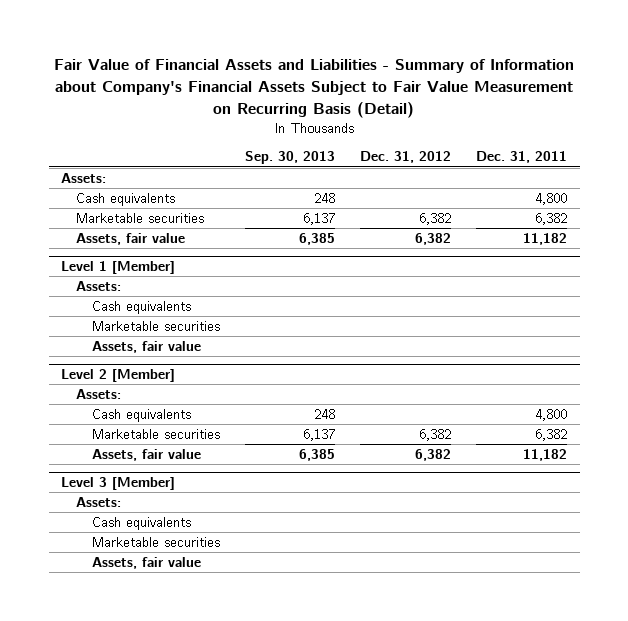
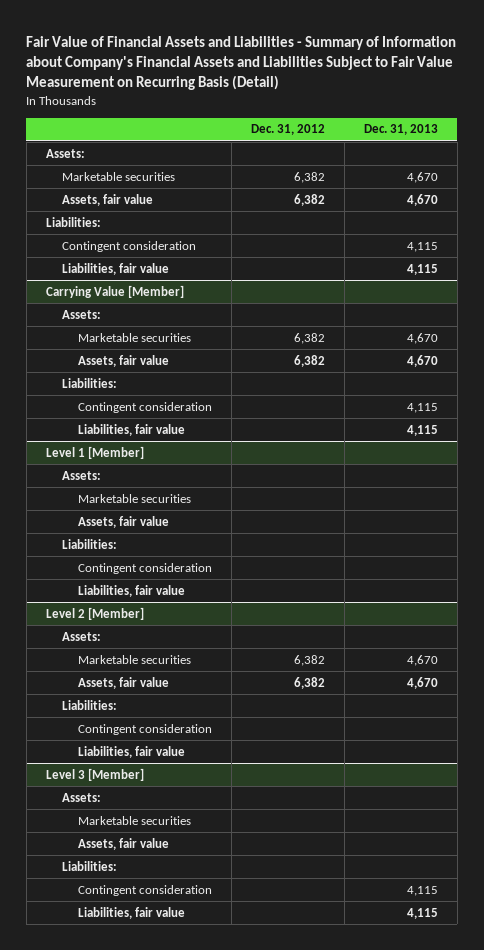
- Fair Value of Financial Assets and Liabilities - Summary of Information about Company's Financial Assets Subject to Fair Value Measurement on Recurring Basis (Detail)
+ Fair Value of Financial Assets and Liabilities - Summary of Information about Company's Financial Assets and Liabilities Subject to Fair Value Measurement on Recurring Basis (Detail)
- | Sep. 30, 2013 | Dec. 31, 2012 | Dec. 31, 2011
+ | Dec. 31, 2012 | Dec. 31, 2013
- Cash equivalents | 248 | | 4,800
+ Liabilities:
+ Contingent consideration | | 4,115
+ Liabilities, fair value | | 4,115
+ Carrying Value [Member]
+ Assets:
+ Marketable securities | 6,382 | 4,670
+ Assets, fair value | 6,382 | 4,670
+ Liabilities:
+ Contingent consideration | | 4,115
+ Liabilities, fair value | | 4,115
@ Level 1 [Member]
- Cash equivalents
+ Liabilities:
+ Contingent consideration
+ Liabilities, fair value
@ Level 2 [Member]
- Cash equivalents | 248 | | 4,800
+ Liabilities:
+ Contingent consideration
+ Liabilities, fair value
@ Level 3 [Member]
- Cash equivalents
+ Liabilities:
+ Contingent consideration | | 4,115
+ Liabilities, fair value | | 4,115

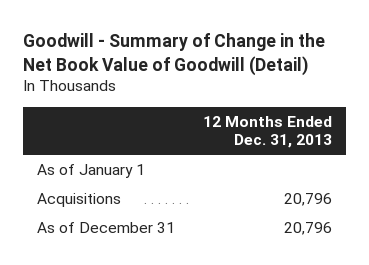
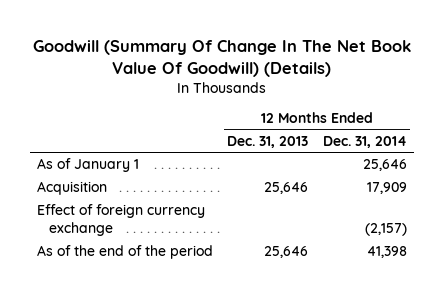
- Goodwill - Summary of Change in the Net Book Value of Goodwill (Detail)
+ Goodwill (Summary Of Change In The Net Book Value Of Goodwill) (Details)
- | 12 Months Ended Dec. 31, 2013
+ | 12 Months Ended Dec. 31, 2013 | 12 Months Ended Dec. 31, 2014
- Acquisitions | 20,796
- As of December 31 | 20,796
+ Acquisition | 25,646 | 17,909
+ Effect of foreign currency exchange | | (2,157)
+ As of the end of the period | 25,646 | 41,398

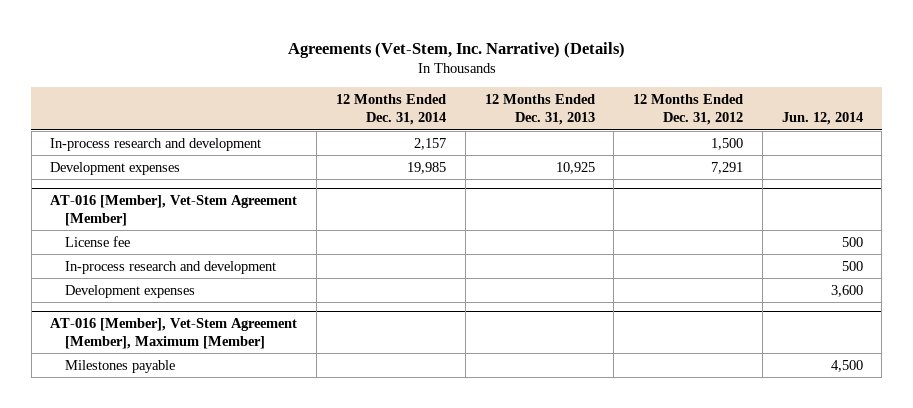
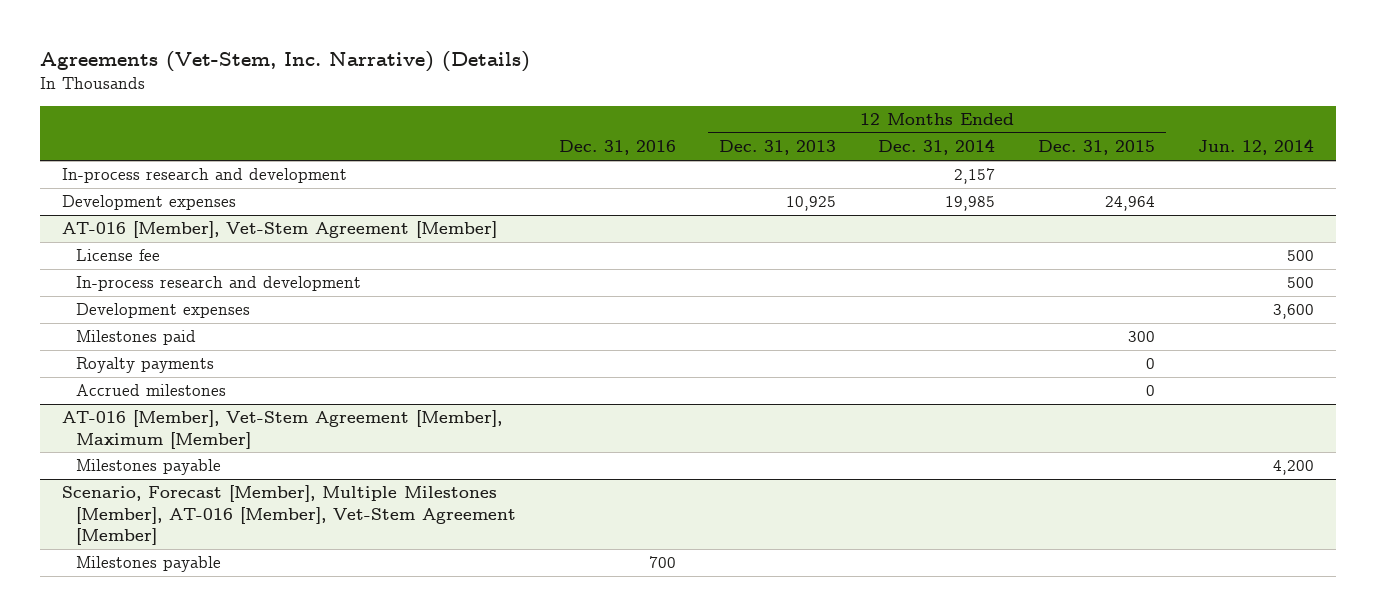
- | 12 Months Ended Dec. 31, 2014 | 12 Months Ended Dec. 31, 2013 | 12 Months Ended Dec. 31, 2012 | Jun. 12, 2014
+ | Dec. 31, 2016 | 12 Months Ended Dec. 31, 2013 | 12 Months Ended Dec. 31, 2014 | 12 Months Ended Dec. 31, 2015 | Jun. 12, 2014
@ AT-016 [Member], Vet-Stem Agreement [Member]
+ Milestones paid | | | | 300 |
+ Royalty payments | | | | 0 |
+ Accrued milestones | | | | 0 |
@ AT-016 [Member], Vet-Stem Agreement [Member], Maximum [Member]
- Milestones payable | | | | 4,500
+ Milestones payable | | | | | 4,200
+ Scenario, Forecast [Member], Multiple Milestones [Member], AT-016 [Member], Vet-Stem Agreement [Member]
+ Milestones payable | 700 | | | |

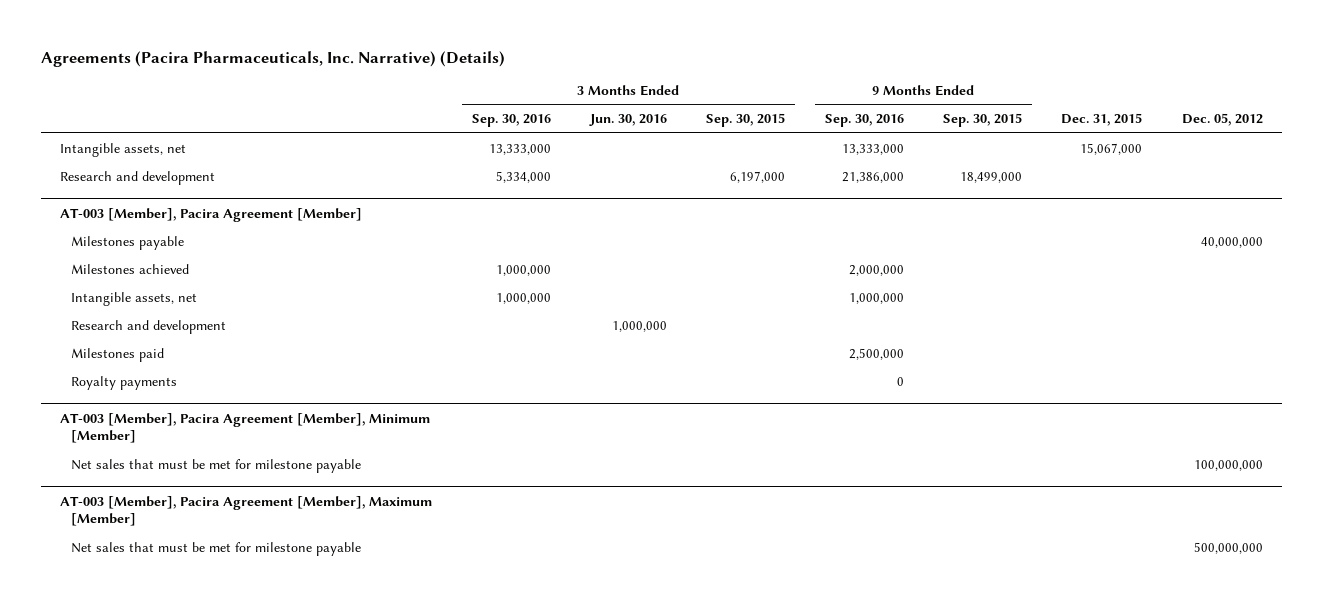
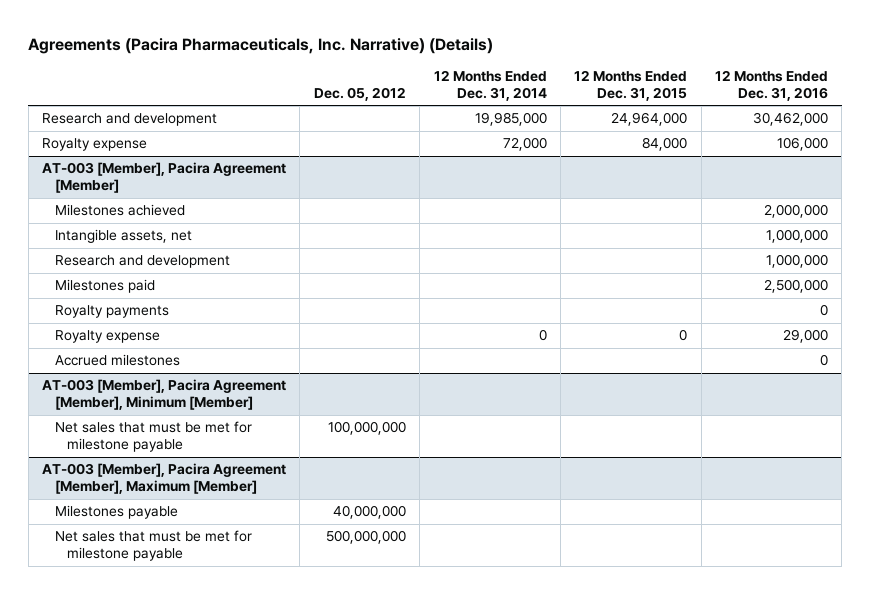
- | 3 Months Ended Sep. 30, 2016 | 3 Months Ended Jun. 30, 2016 | 3 Months Ended Sep. 30, 2015 | 9 Months Ended Sep. 30, 2016 | 9 Months Ended Sep. 30, 2015 | Dec. 31, 2015 | Dec. 05, 2012
+ | Dec. 05, 2012 | 12 Months Ended Dec. 31, 2014 | 12 Months Ended Dec. 31, 2015 | 12 Months Ended Dec. 31, 2016
- Intangible assets, net | 13,333,000 | | | 13,333,000 | | 15,067,000 |
+ Royalty expense | | 72,000 | 84,000 | 106,000
@ AT-003 [Member], Pacira Agreement [Member]
- Milestones payable | | | | | | | 40,000,000
+ Royalty expense | | 0 | 0 | 29,000
+ Accrued milestones | | | | 0
@ AT-003 [Member], Pacira Agreement [Member], Maximum [Member]
+ Milestones payable | 40,000,000 | | |

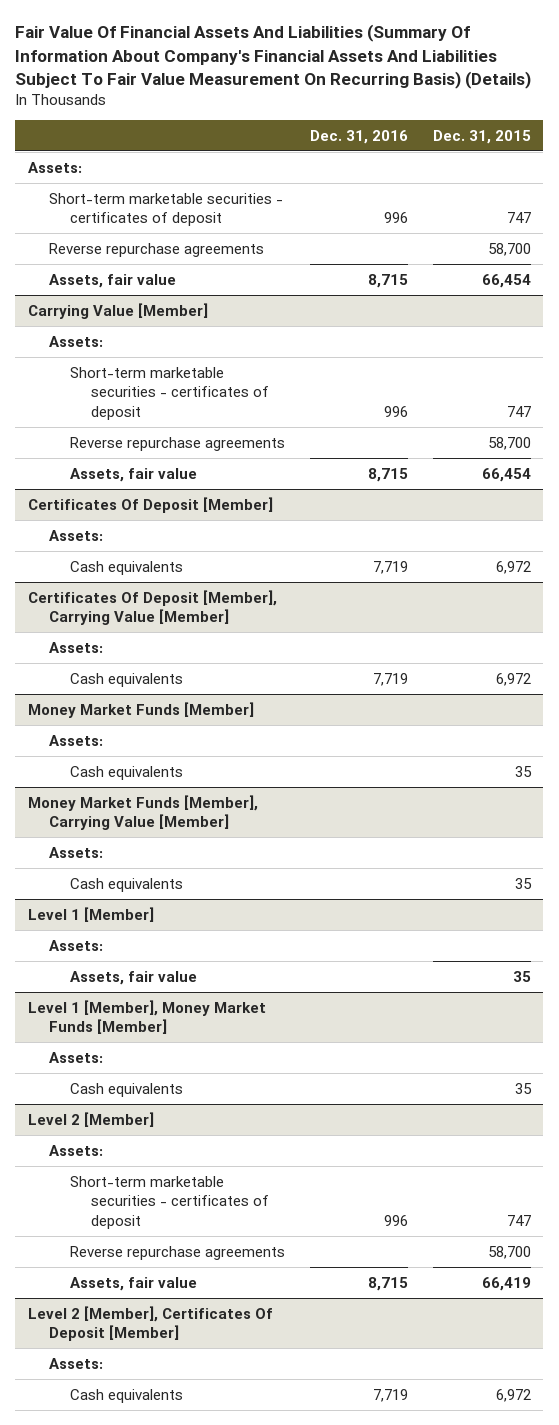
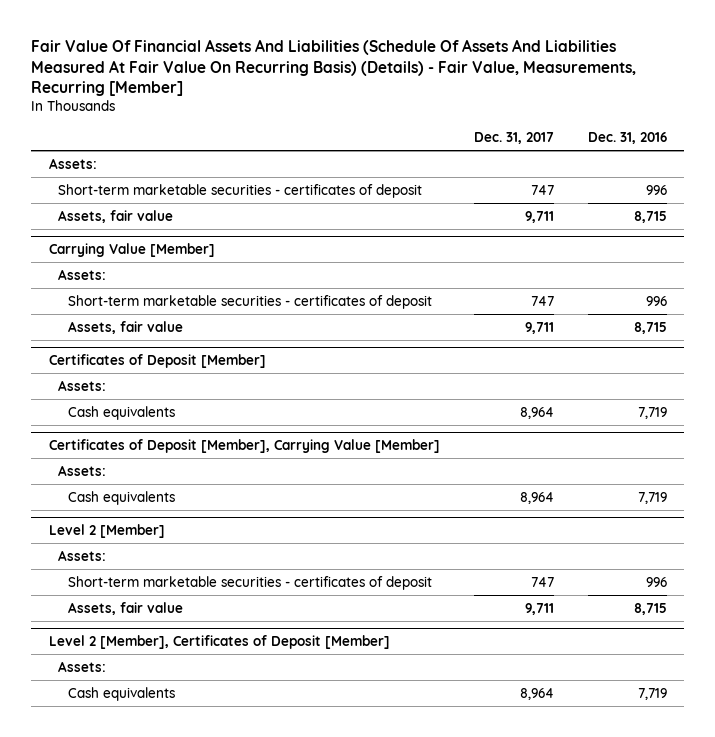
- Fair Value Of Financial Assets And Liabilities (Summary Of Information About Company's Financial Assets And Liabilities Subject To Fair Value Measurement On Recurring Basis) (Details)
+ Fair Value Of Financial Assets And Liabilities (Schedule Of Assets And Liabilities Measured At Fair Value On Recurring Basis) (Details) - Fair Value, Measurements, Recurring [Member]
- | Dec. 31, 2016 | Dec. 31, 2015
+ | Dec. 31, 2017 | Dec. 31, 2016
- Reverse repurchase agreements | | 58,700
@ Carrying Value [Member]
- Reverse repurchase agreements | | 58,700
- Certificates Of Deposit [Member]
+ Certificates of Deposit [Member]
- Certificates Of Deposit [Member], Carrying Value [Member]
+ Certificates of Deposit [Member], Carrying Value [Member]
- Money Market Funds [Member]
- Assets:
- Cash equivalents | | 35
- Money Market Funds [Member], Carrying Value [Member]
- Assets:
- Cash equivalents | | 35
- Level 1 [Member]
- Assets:
- Assets, fair value | | 35
- Level 1 [Member], Money Market Funds [Member]
- Assets:
- Cash equivalents | | 35
@ Level 2 [Member]
- Reverse repurchase agreements | | 58,700
- Level 2 [Member], Certificates Of Deposit [Member]
+ Level 2 [Member], Certificates of Deposit [Member]

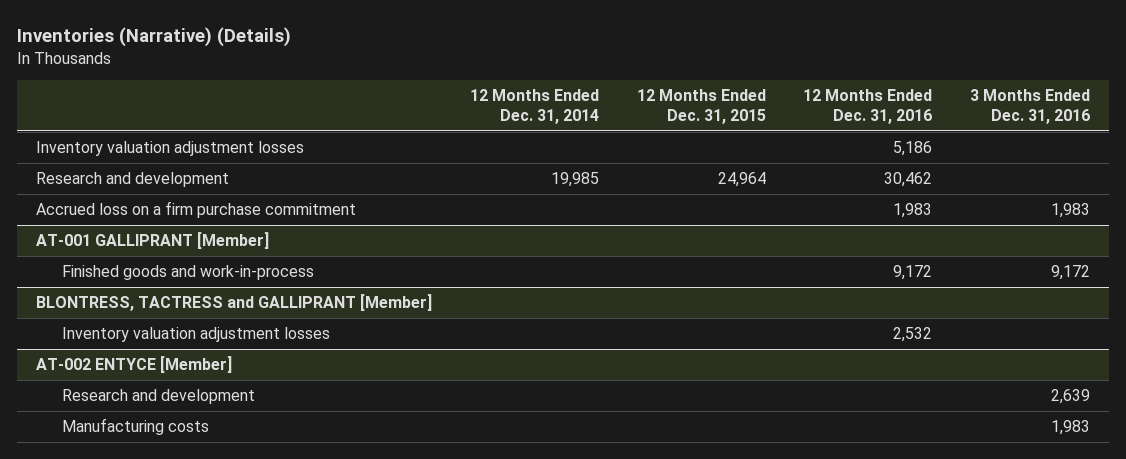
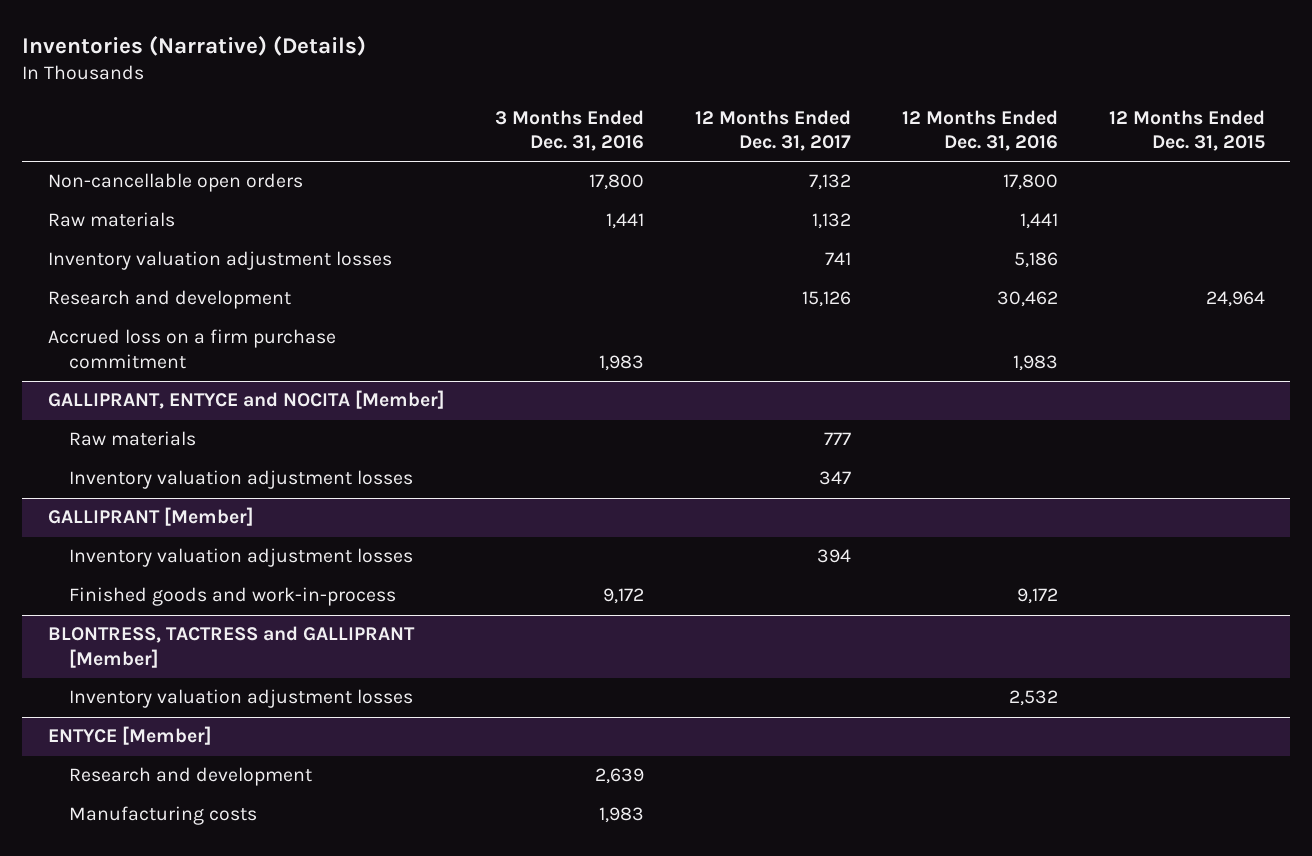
- | 12 Months Ended Dec. 31, 2014 | 12 Months Ended Dec. 31, 2015 | 12 Months Ended Dec. 31, 2016 | 3 Months Ended Dec. 31, 2016
+ | 3 Months Ended Dec. 31, 2016 | 12 Months Ended Dec. 31, 2017 | 12 Months Ended Dec. 31, 2016 | 12 Months Ended Dec. 31, 2015
+ Non-cancellable open orders | 17,800 | 7,132 | 17,800 |
+ Raw materials | 1,441 | 1,132 | 1,441 |
- AT-001 GALLIPRANT [Member]
+ GALLIPRANT, ENTYCE and NOCITA [Member]
+ Raw materials | | 777 | |
+ Inventory valuation adjustment losses | | 347 | |
+ GALLIPRANT [Member]
+ Inventory valuation adjustment losses | | 394 | |
- AT-002 ENTYCE [Member]
+ ENTYCE [Member]

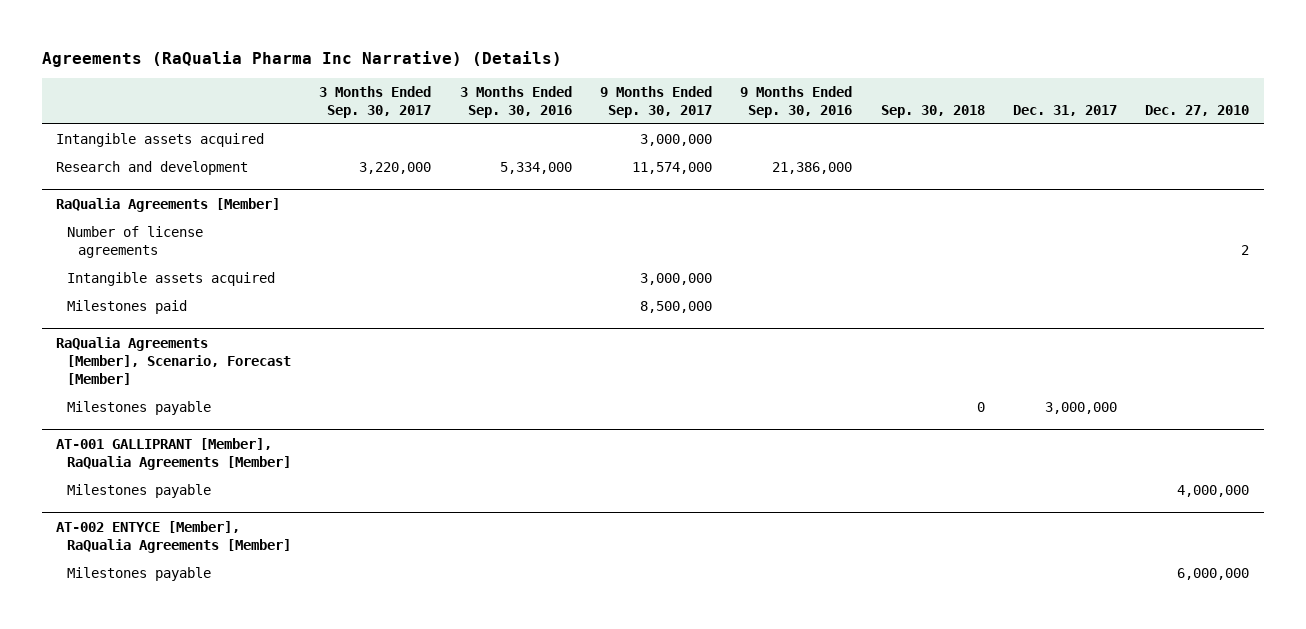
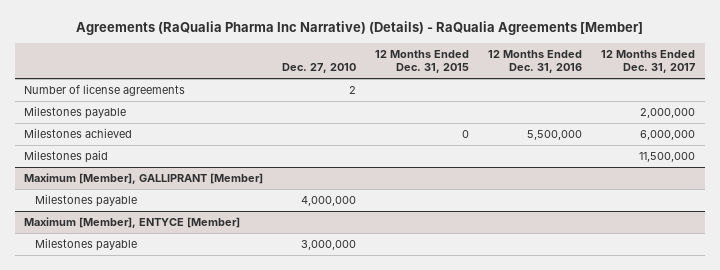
- Agreements (RaQualia Pharma Inc Narrative) (Details)
+ Agreements (RaQualia Pharma Inc Narrative) (Details) - RaQualia Agreements [Member]
- | 3 Months Ended Sep. 30, 2017 | 3 Months Ended Sep. 30, 2016 | 9 Months Ended Sep. 30, 2017 | 9 Months Ended Sep. 30, 2016 | Sep. 30, 2018 | Dec. 31, 2017 | Dec. 27, 2010
+ | Dec. 27, 2010 | 12 Months Ended Dec. 31, 2015 | 12 Months Ended Dec. 31, 2016 | 12 Months Ended Dec. 31, 2017
- Intangible assets acquired | | | 3,000,000 | | | |
- Research and development | 3,220,000 | 5,334,000 | 11,574,000 | 21,386,000 | | |
- RaQualia Agreements [Member]
- Number of license agreements | | | | | | | 2
- Intangible assets acquired | | | 3,000,000 | | | |
- Milestones paid | | | 8,500,000 | | | |
- RaQualia Agreements [Member], Scenario, Forecast [Member]
- Milestones payable | | | | | 0 | 3,000,000 |
- AT-001 GALLIPRANT [Member], RaQualia Agreements [Member]
+ Number of license agreements | 2 | | |
+ Milestones payable | | | | 2,000,000
+ Milestones achieved | | 0 | 5,500,000 | 6,000,000
+ Milestones paid | | | | 11,500,000
+ Maximum [Member], GALLIPRANT [Member]
- AT-002 ENTYCE [Member], RaQualia Agreements [Member]
- Milestones payable | | | | | | | 6,000,000
+ Maximum [Member], ENTYCE [Member]
+ Milestones payable | 3,000,000 | | |

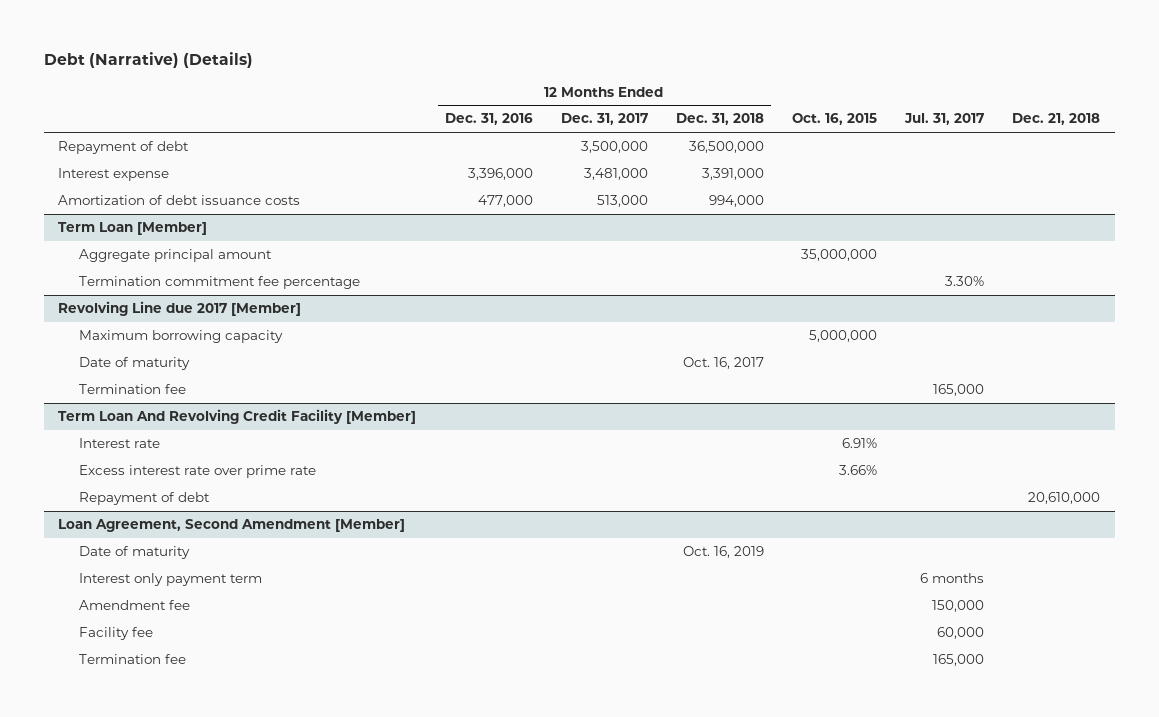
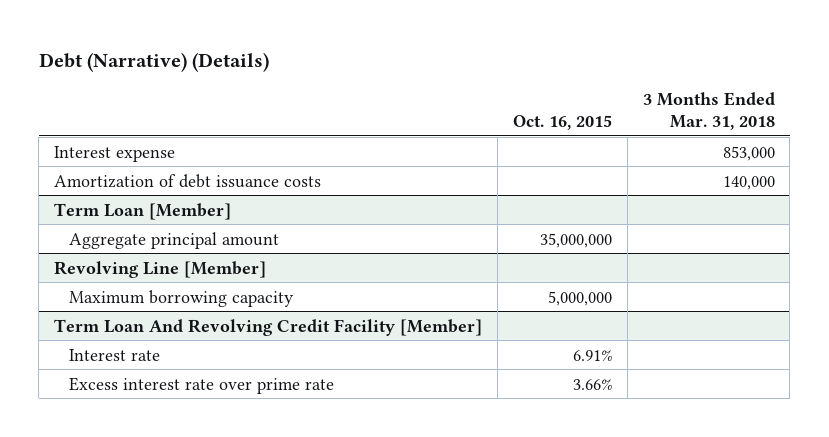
- | 12 Months Ended Dec. 31, 2016 | 12 Months Ended Dec. 31, 2017 | 12 Months Ended Dec. 31, 2018 | Oct. 16, 2015 | Jul. 31, 2017 | Dec. 21, 2018
+ | Oct. 16, 2015 | 3 Months Ended Mar. 31, 2018
- Repayment of debt | | 3,500,000 | 36,500,000 | | |
@ Term Loan [Member]
- Termination commitment fee percentage | | | | | 3.30% |
- Revolving Line due 2017 [Member]
+ Revolving Line [Member]
- Date of maturity | | | Oct. 16, 2017 | | |
- Termination fee | | | | | 165,000 |
@ Term Loan And Revolving Credit Facility [Member]
- Repayment of debt | | | | | | 20,610,000
- Loan Agreement, Second Amendment [Member]
- Date of maturity | | | Oct. 16, 2019 | | |
- Interest only payment term | | | | | 6 months |
- Amendment fee | | | | | 150,000 |
- Facility fee | | | | | 60,000 |
- Termination fee | | | | | 165,000 |

